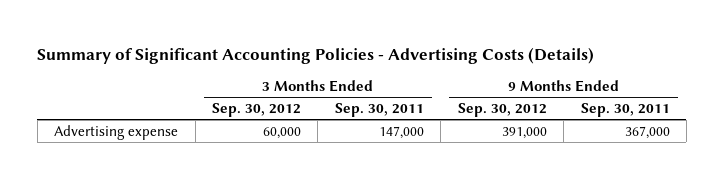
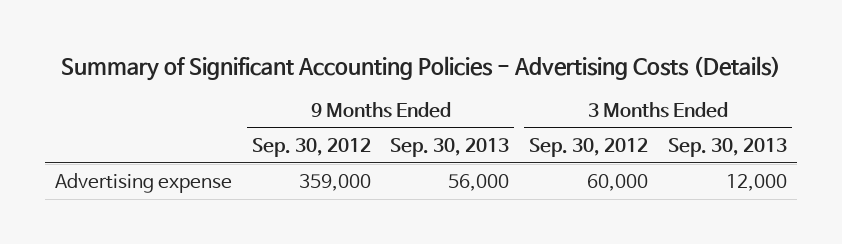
- | 3 Months Ended Sep. 30, 2012 | 3 Months Ended Sep. 30, 2011 | 9 Months Ended Sep. 30, 2012 | 9 Months Ended Sep. 30, 2011
+ | 9 Months Ended Sep. 30, 2012 | 9 Months Ended Sep. 30, 2013 | 3 Months Ended Sep. 30, 2012 | 3 Months Ended Sep. 30, 2013
- Advertising expense | 60,000 | 147,000 | 391,000 | 367,000
+ Advertising expense | 359,000 | 56,000 | 60,000 | 12,000

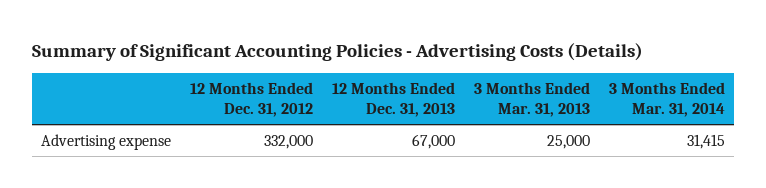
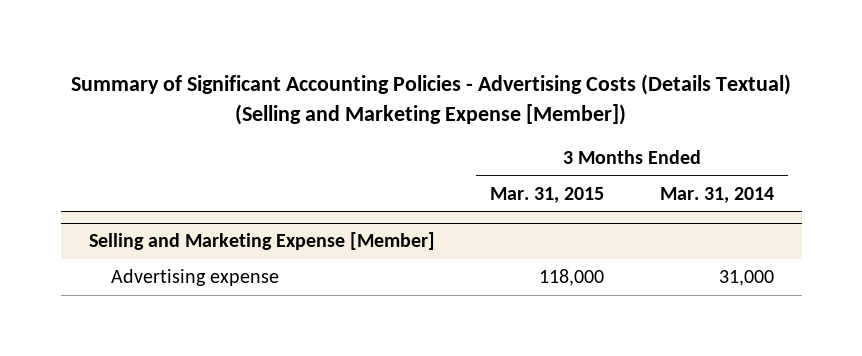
- Summary of Significant Accounting Policies - Advertising Costs (Details)
+ Summary of Significant Accounting Policies - Advertising Costs (Details Textual) (Selling and Marketing Expense [Member])
- | 12 Months Ended Dec. 31, 2012 | 12 Months Ended Dec. 31, 2013 | 3 Months Ended Mar. 31, 2013 | 3 Months Ended Mar. 31, 2014
+ | 3 Months Ended Mar. 31, 2015 | 3 Months Ended Mar. 31, 2014
- Advertising expense | 332,000 | 67,000 | 25,000 | 31,415
+ Selling and Marketing Expense [Member]
+ Advertising expense | 118,000 | 31,000

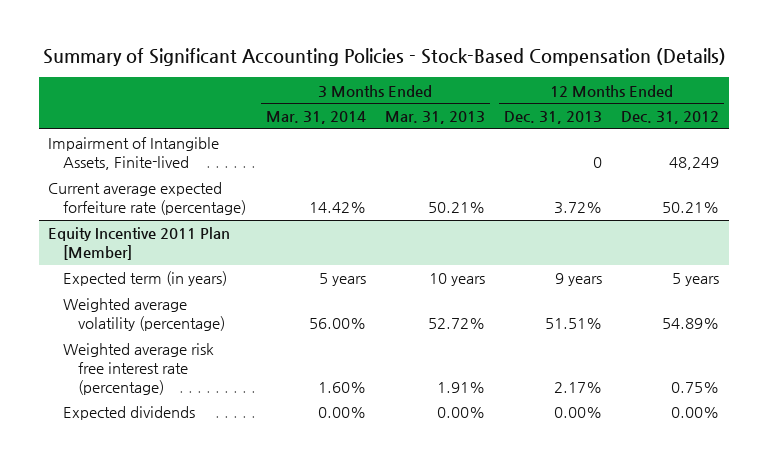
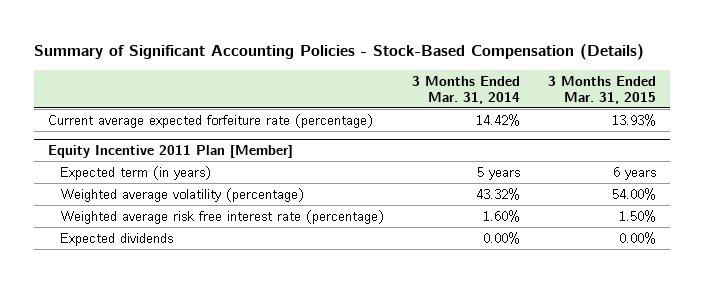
- | 3 Months Ended Mar. 31, 2014 | 3 Months Ended Mar. 31, 2013 | 12 Months Ended Dec. 31, 2013 | 12 Months Ended Dec. 31, 2012
+ | 3 Months Ended Mar. 31, 2014 | 3 Months Ended Mar. 31, 2015
- Impairment of Intangible Assets, Finite-lived | | | 0 | 48,249
@ Equity Incentive 2011 Plan [Member]
- Weighted average volatility (percentage) | 56.00% | 52.72% | 51.51% | 54.89%
+ Weighted average volatility (percentage) | 43.32% | 54.00%

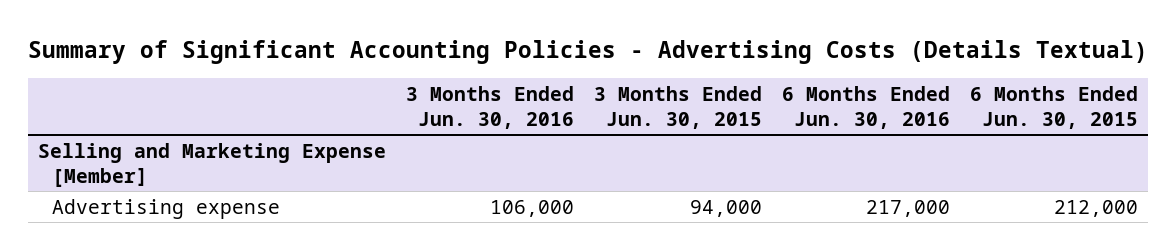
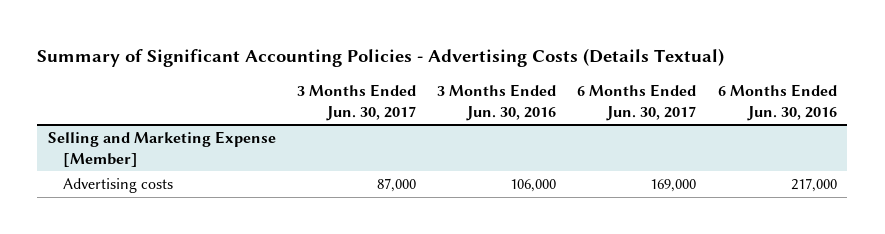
- | 3 Months Ended Jun. 30, 2016 | 3 Months Ended Jun. 30, 2015 | 6 Months Ended Jun. 30, 2016 | 6 Months Ended Jun. 30, 2015
+ | 3 Months Ended Jun. 30, 2017 | 3 Months Ended Jun. 30, 2016 | 6 Months Ended Jun. 30, 2017 | 6 Months Ended Jun. 30, 2016
@ Selling and Marketing Expense [Member]
- Advertising expense | 106,000 | 94,000 | 217,000 | 212,000
+ Advertising costs | 87,000 | 106,000 | 169,000 | 217,000

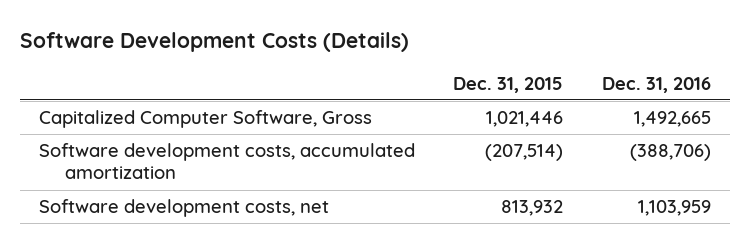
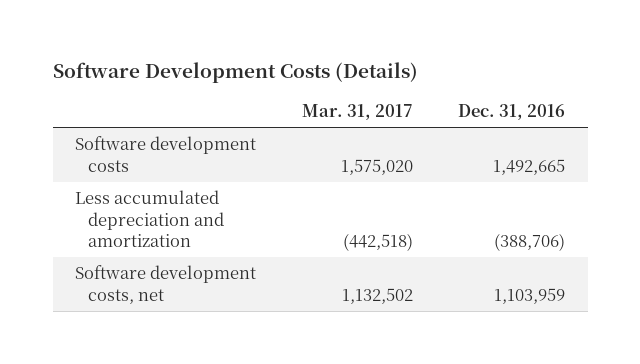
- | Dec. 31, 2015 | Dec. 31, 2016
+ | Mar. 31, 2017 | Dec. 31, 2016
- Capitalized Computer Software, Gross | 1,021,446 | 1,492,665
- Software development costs, accumulated amortization | (207,514) | (388,706)
+ Software development costs | 1,575,020 | 1,492,665
+ Less accumulated depreciation and amortization | (442,518) | (388,706)

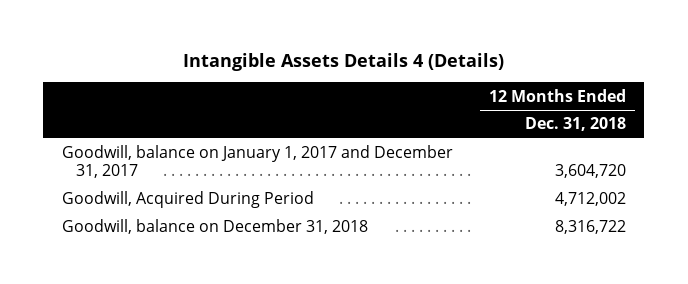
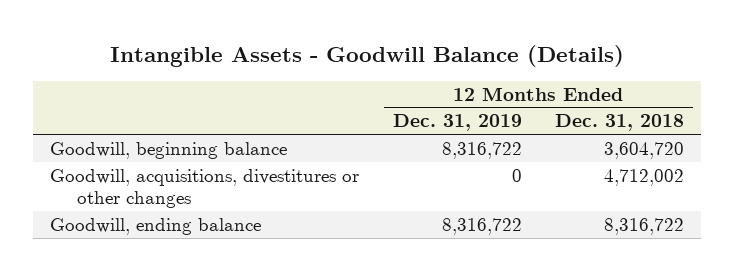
- Intangible Assets Details 4 (Details)
+ Intangible Assets - Goodwill Balance (Details)
- | 12 Months Ended Dec. 31, 2018
+ | 12 Months Ended Dec. 31, 2019 | 12 Months Ended Dec. 31, 2018
- Goodwill, balance on January 1, 2017 and December 31, 2017 | 3,604,720
- Goodwill, Acquired During Period | 4,712,002
- Goodwill, balance on December 31, 2018 | 8,316,722
+ Goodwill, beginning balance | 8,316,722 | 3,604,720
+ Goodwill, acquisitions, divestitures or other changes | 0 | 4,712,002
+ Goodwill, ending balance | 8,316,722 | 8,316,722

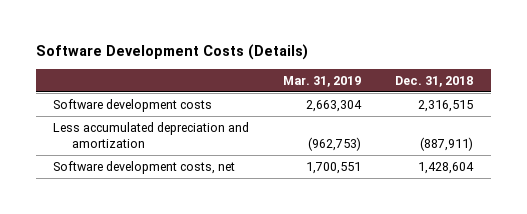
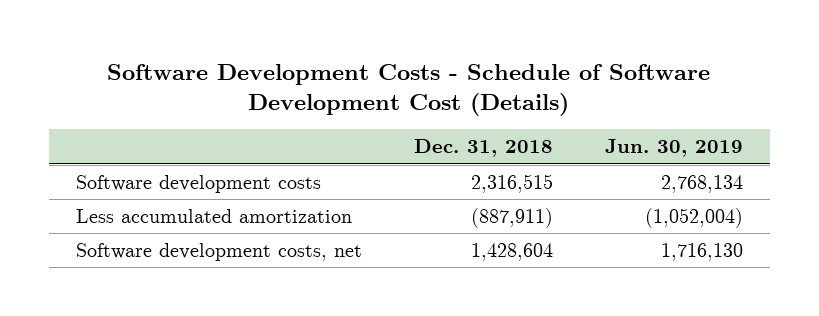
- Software Development Costs (Details)
+ Software Development Costs - Schedule of Software Development Cost (Details)
- | Mar. 31, 2019 | Dec. 31, 2018
+ | Dec. 31, 2018 | Jun. 30, 2019
- Less accumulated depreciation and amortization | (962,753) | (887,911)
+ Less accumulated amortization | (887,911) | (1,052,004)

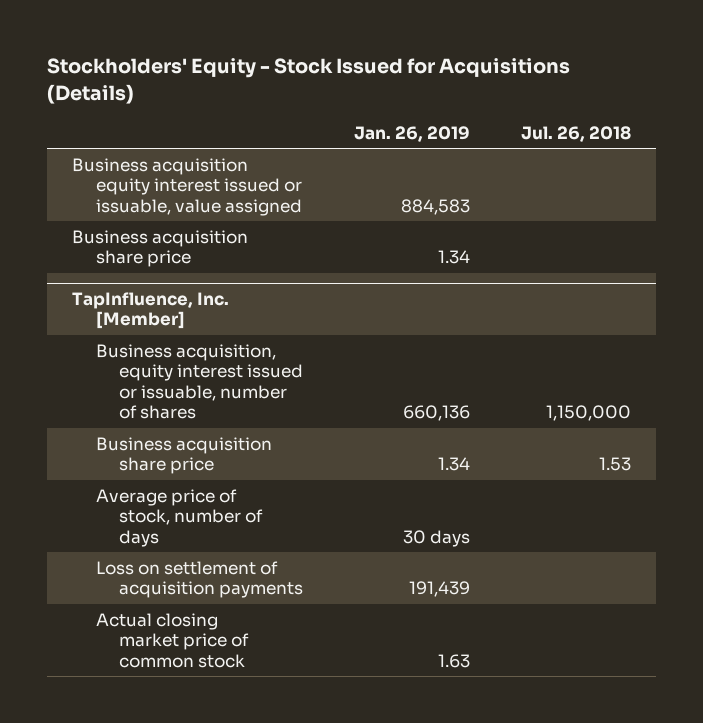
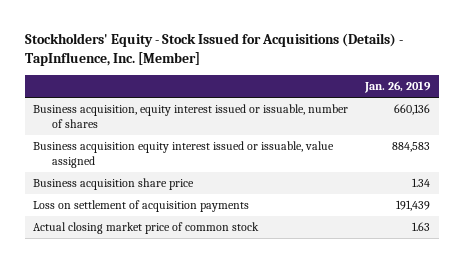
- Stockholders' Equity - Stock Issued for Acquisitions (Details)
+ Stockholders' Equity - Stock Issued for Acquisitions (Details) - TapInfluence, Inc. [Member]
- | Jan. 26, 2019 | Jul. 26, 2018
+ | Jan. 26, 2019
- Business acquisition share price | 1.34 |
- TapInfluence, Inc. [Member]
moved down: Business acquisition equity interest issued or issuable, value assigned | 884,583
- Average price of stock, number of days | 30 days |

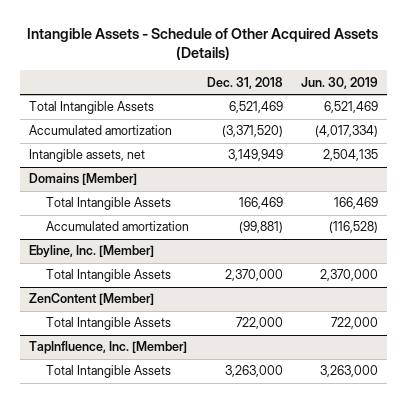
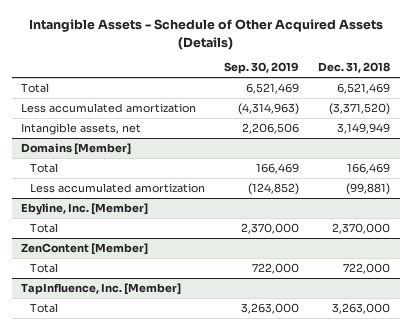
- | Dec. 31, 2018 | Jun. 30, 2019
+ | Sep. 30, 2019 | Dec. 31, 2018
- Total Intangible Assets | 6,521,469 | 6,521,469
- Accumulated amortization | (3,371,520) | (4,017,334)
+ Total | 6,521,469 | 6,521,469
+ Less accumulated amortization | (4,314,963) | (3,371,520)
@ Domains [Member]
- Total Intangible Assets | 166,469 | 166,469
- Accumulated amortization | (99,881) | (116,528)
+ Total | 166,469 | 166,469
+ Less accumulated amortization | (124,852) | (99,881)
@ Ebyline, Inc. [Member]
- Total Intangible Assets | 2,370,000 | 2,370,000
+ Total | 2,370,000 | 2,370,000
@ ZenContent [Member]
- Total Intangible Assets | 722,000 | 722,000
+ Total | 722,000 | 722,000
@ TapInfluence, Inc. [Member]
- Total Intangible Assets | 3,263,000 | 3,263,000
+ Total | 3,263,000 | 3,263,000

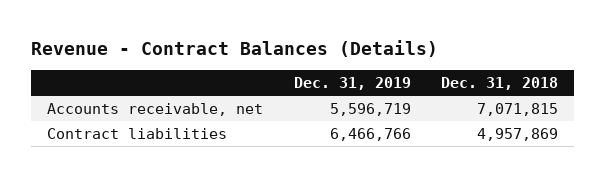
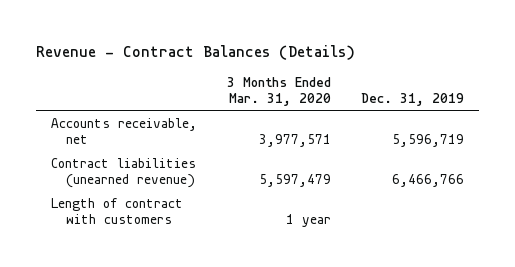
- | Dec. 31, 2019 | Dec. 31, 2018
+ | 3 Months Ended Mar. 31, 2020 | Dec. 31, 2019
- Contract liabilities | 6,466,766 | 4,957,869
+ Contract liabilities (unearned revenue) | 5,597,479 | 6,466,766
+ Length of contract with customers | 1 year |

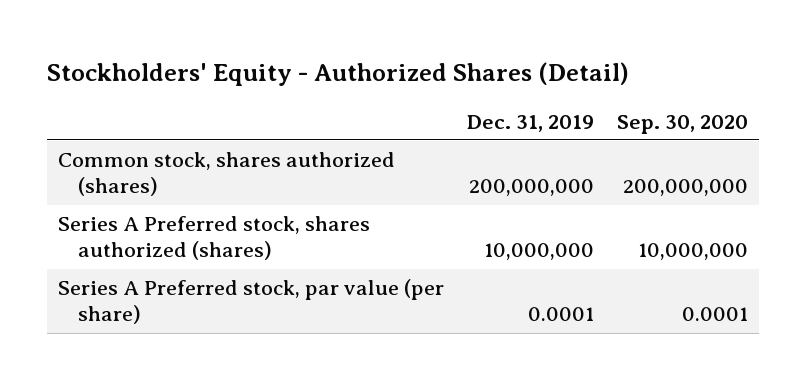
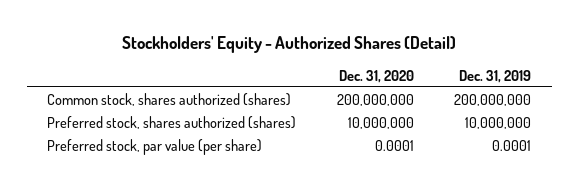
- | Dec. 31, 2019 | Sep. 30, 2020
+ | Dec. 31, 2020 | Dec. 31, 2019
- Series A Preferred stock, shares authorized (shares) | 10,000,000 | 10,000,000
- Series A Preferred stock, par value (per share) | 0.0001 | 0.0001
+ Preferred stock, shares authorized (shares) | 10,000,000 | 10,000,000
+ Preferred stock, par value (per share) | 0.0001 | 0.0001

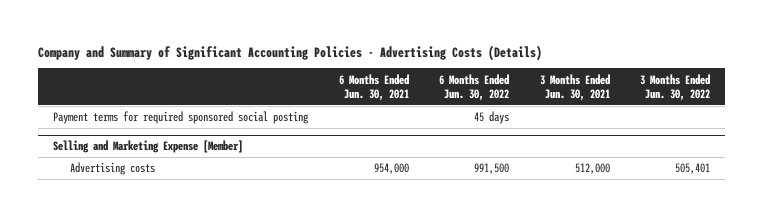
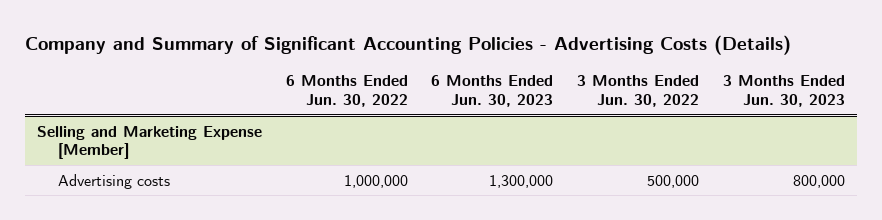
- | 6 Months Ended Jun. 30, 2021 | 6 Months Ended Jun. 30, 2022 | 3 Months Ended Jun. 30, 2021 | 3 Months Ended Jun. 30, 2022
+ | 6 Months Ended Jun. 30, 2022 | 6 Months Ended Jun. 30, 2023 | 3 Months Ended Jun. 30, 2022 | 3 Months Ended Jun. 30, 2023
- Payment terms for required sponsored social posting | | 45 days | |
@ Selling and Marketing Expense [Member]
- Advertising costs | 954,000 | 991,500 | 512,000 | 505,401
+ Advertising costs | 1,000,000 | 1,300,000 | 500,000 | 800,000

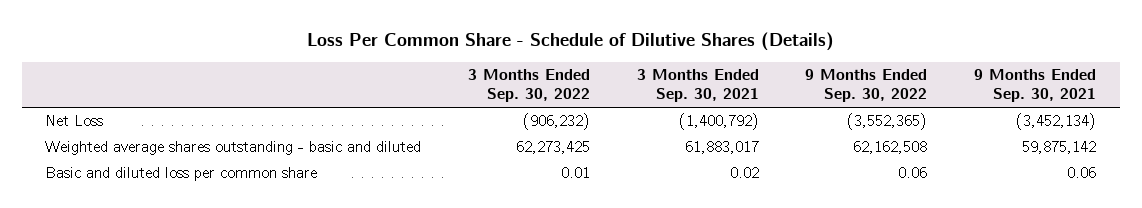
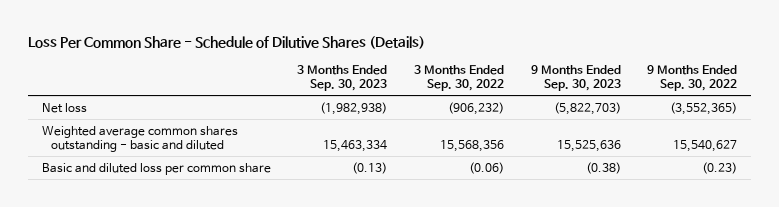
- | 3 Months Ended Sep. 30, 2022 | 3 Months Ended Sep. 30, 2021 | 9 Months Ended Sep. 30, 2022 | 9 Months Ended Sep. 30, 2021
+ | 3 Months Ended Sep. 30, 2023 | 3 Months Ended Sep. 30, 2022 | 9 Months Ended Sep. 30, 2023 | 9 Months Ended Sep. 30, 2022
- Net Loss | (906,232) | (1,400,792) | (3,552,365) | (3,452,134)
- Weighted average shares outstanding - basic and diluted | 62,273,425 | 61,883,017 | 62,162,508 | 59,875,142
- Basic and diluted loss per common share | 0.01 | 0.02 | 0.06 | 0.06
+ Net loss | (1,982,938) | (906,232) | (5,822,703) | (3,552,365)
+ Weighted average common shares outstanding - basic and diluted | 15,463,334 | 15,568,356 | 15,525,636 | 15,540,627
+ Basic and diluted loss per common share | (0.13) | (0.06) | (0.38) | (0.23)

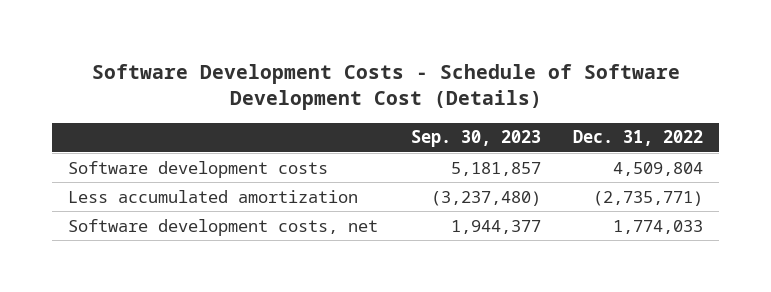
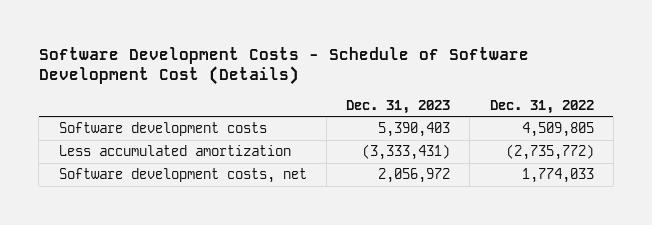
- | Sep. 30, 2023 | Dec. 31, 2022
+ | Dec. 31, 2023 | Dec. 31, 2022
- Software development costs | 5,181,857 | 4,509,804
- Less accumulated amortization | (3,237,480) | (2,735,771)
+ Software development costs | 5,390,403 | 4,509,805
+ Less accumulated amortization | (3,333,431) | (2,735,772)

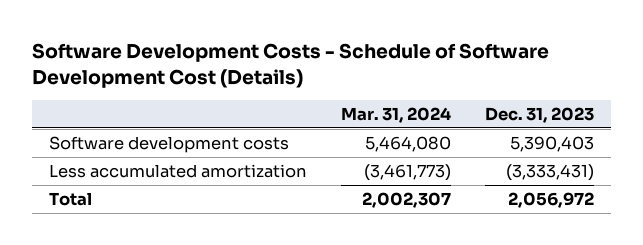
- | Dec. 31, 2023 | Dec. 31, 2022
+ | Mar. 31, 2024 | Dec. 31, 2023
- Software development costs, net | 2,056,972 | 1,774,033
+ Total | 2,002,307 | 2,056,972

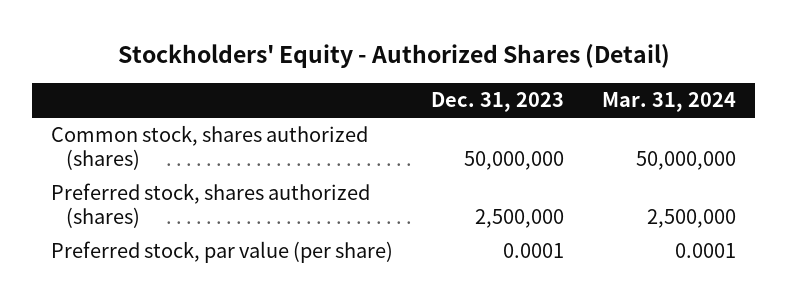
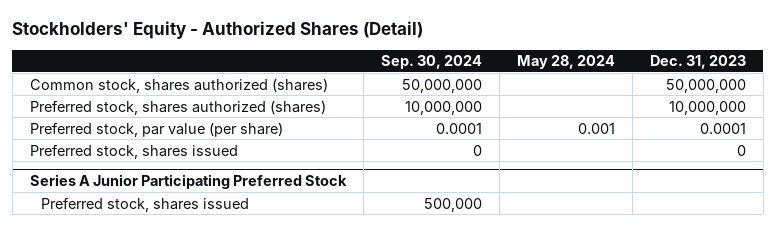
- | Dec. 31, 2023 | Mar. 31, 2024
+ | Sep. 30, 2024 | May 28, 2024 | Dec. 31, 2023
- Preferred stock, shares authorized (shares) | 2,500,000 | 2,500,000
+ Preferred stock, shares authorized (shares) | 10,000,000 | | 10,000,000
+ Preferred stock, shares issued | 0 | | 0
+ Series A Junior Participating Preferred Stock
+ Preferred stock, shares issued | 500,000 | |

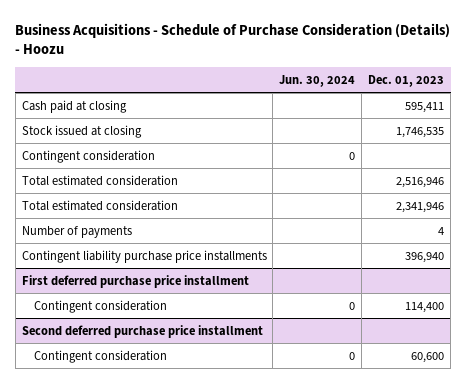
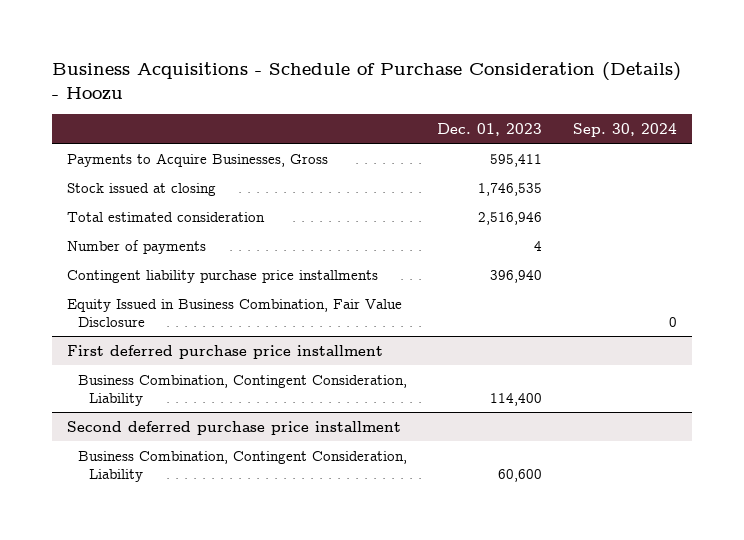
- | Jun. 30, 2024 | Dec. 01, 2023
+ | Dec. 01, 2023 | Sep. 30, 2024
- Cash paid at closing | | 595,411
+ Payments to Acquire Businesses, Gross | 595,411 |
- Contingent consideration | 0 |
- Total estimated consideration | | 2,341,946
+ Equity Issued in Business Combination, Fair Value Disclosure | | 0
@ First deferred purchase price installment
- Contingent consideration | 0 | 114,400
+ Business Combination, Contingent Consideration, Liability | 114,400 |
@ Second deferred purchase price installment
- Contingent consideration | 0 | 60,600
+ Business Combination, Contingent Consideration, Liability | 60,600 |

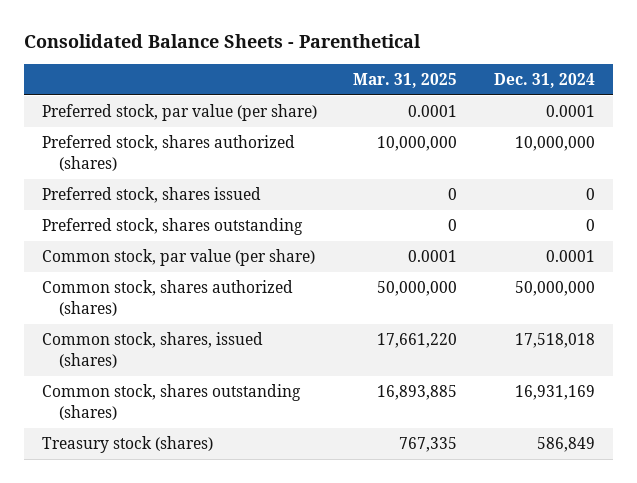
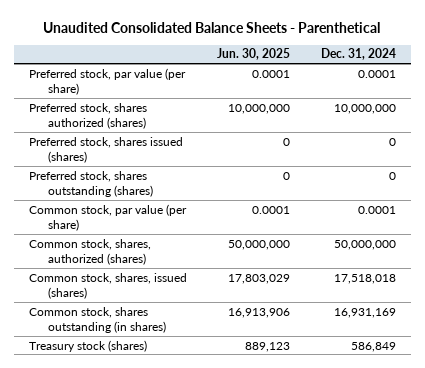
- Consolidated Balance Sheets - Parenthetical
+ Unaudited Consolidated Balance Sheets - Parenthetical
- | Mar. 31, 2025 | Dec. 31, 2024
+ | Jun. 30, 2025 | Dec. 31, 2024
- Preferred stock, shares issued | 0 | 0
- Preferred stock, shares outstanding | 0 | 0
+ Preferred stock, shares issued (shares) | 0 | 0
+ Preferred stock, shares outstanding (shares) | 0 | 0
- Common stock, shares authorized (shares) | 50,000,000 | 50,000,000
+ Common stock, shares, authorized (shares) | 50,000,000 | 50,000,000
- Common stock, shares outstanding (shares) | 16,893,885 | 16,931,169
+ Common stock, shares outstanding (in shares) | 16,913,906 | 16,931,169

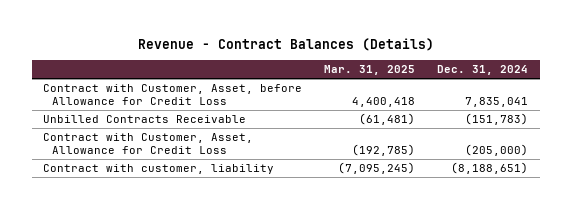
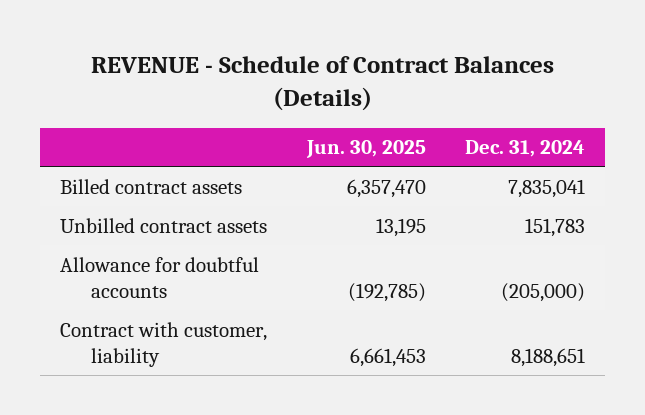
- Revenue - Contract Balances (Details)
+ REVENUE - Schedule of Contract Balances (Details)
- | Mar. 31, 2025 | Dec. 31, 2024
+ | Jun. 30, 2025 | Dec. 31, 2024
- Contract with Customer, Asset, before Allowance for Credit Loss | 4,400,418 | 7,835,041
- Unbilled Contracts Receivable | (61,481) | (151,783)
- Contract with Customer, Asset, Allowance for Credit Loss | (192,785) | (205,000)
- Contract with customer, liability | (7,095,245) | (8,188,651)
+ Billed contract assets | 6,357,470 | 7,835,041
+ Unbilled contract assets | 13,195 | 151,783
+ Allowance for doubtful accounts | (192,785) | (205,000)
+ Contract with customer, liability | 6,661,453 | 8,188,651

